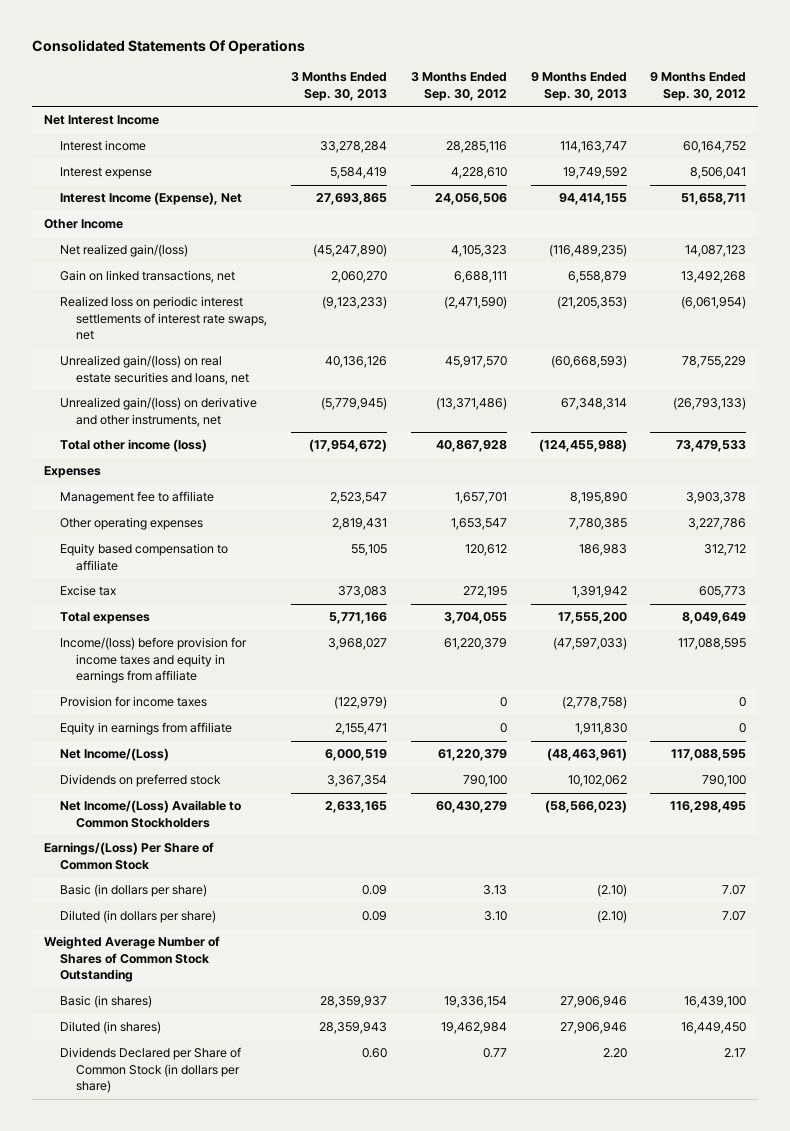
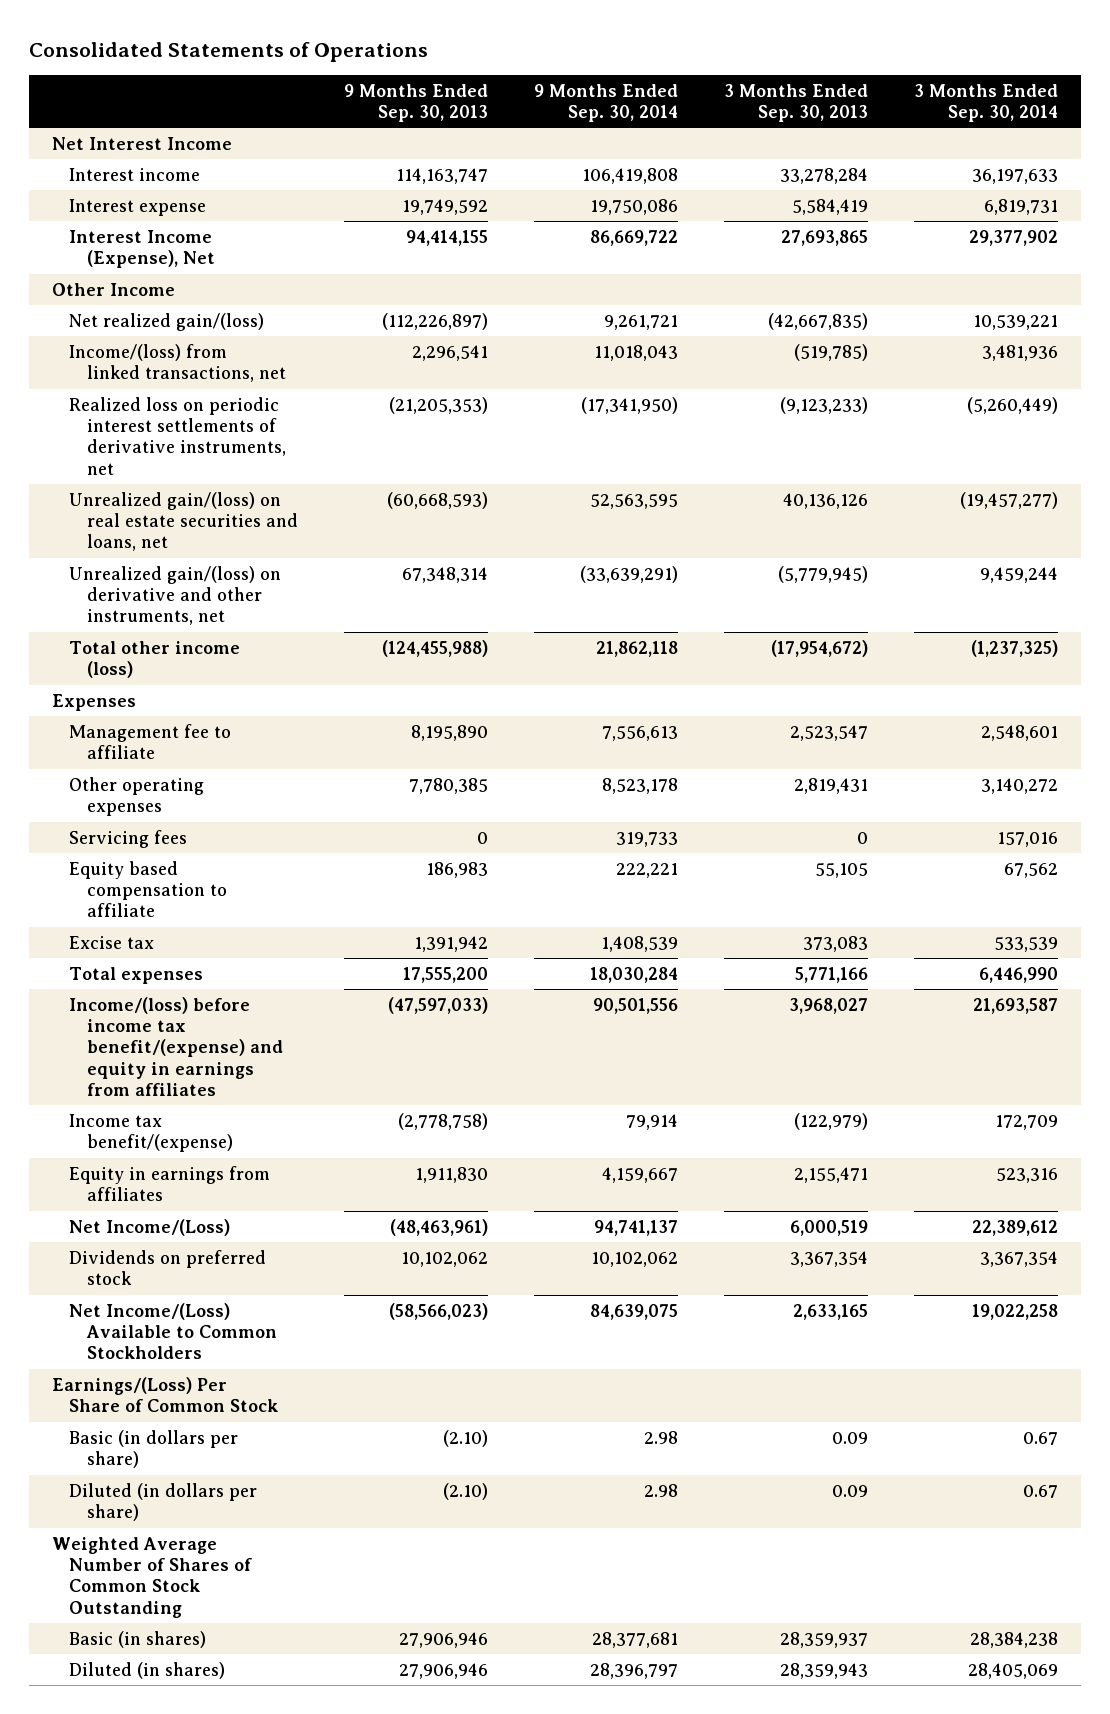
- Consolidated Statements Of Operations
+ Consolidated Statements of Operations
- | 3 Months Ended Sep. 30, 2013 | 3 Months Ended Sep. 30, 2012 | 9 Months Ended Sep. 30, 2013 | 9 Months Ended Sep. 30, 2012
+ | 9 Months Ended Sep. 30, 2013 | 9 Months Ended Sep. 30, 2014 | 3 Months Ended Sep. 30, 2013 | 3 Months Ended Sep. 30, 2014
- Net realized gain/(loss) | (45,247,890) | 4,105,323 | (116,489,235) | 14,087,123
- Gain on linked transactions, net | 2,060,270 | 6,688,111 | 6,558,879 | 13,492,268
- Realized loss on periodic interest settlements of interest rate swaps, net | (9,123,233) | (2,471,590) | (21,205,353) | (6,061,954)
+ Net realized gain/(loss) | (112,226,897) | 9,261,721 | (42,667,835) | 10,539,221
+ Income/(loss) from linked transactions, net | 2,296,541 | 11,018,043 | (519,785) | 3,481,936
+ Realized loss on periodic interest settlements of derivative instruments, net | (21,205,353) | (17,341,950) | (9,123,233) | (5,260,449)
+ Servicing fees | 0 | 319,733 | 0 | 157,016
- Income/(loss) before provision for income taxes and equity in earnings from affiliate | 3,968,027 | 61,220,379 | (47,597,033) | 117,088,595
- Provision for income taxes | (122,979) | 0 | (2,778,758) | 0
- Equity in earnings from affiliate | 2,155,471 | 0 | 1,911,830 | 0
+ Income/(loss) before income tax benefit/(expense) and equity in earnings from affiliates | (47,597,033) | 90,501,556 | 3,968,027 | 21,693,587
+ Income tax benefit/(expense) | (2,778,758) | 79,914 | (122,979) | 172,709
+ Equity in earnings from affiliates | 1,911,830 | 4,159,667 | 2,155,471 | 523,316
- Dividends Declared per Share of Common Stock (in dollars per share) | 0.60 | 0.77 | 2.20 | 2.17

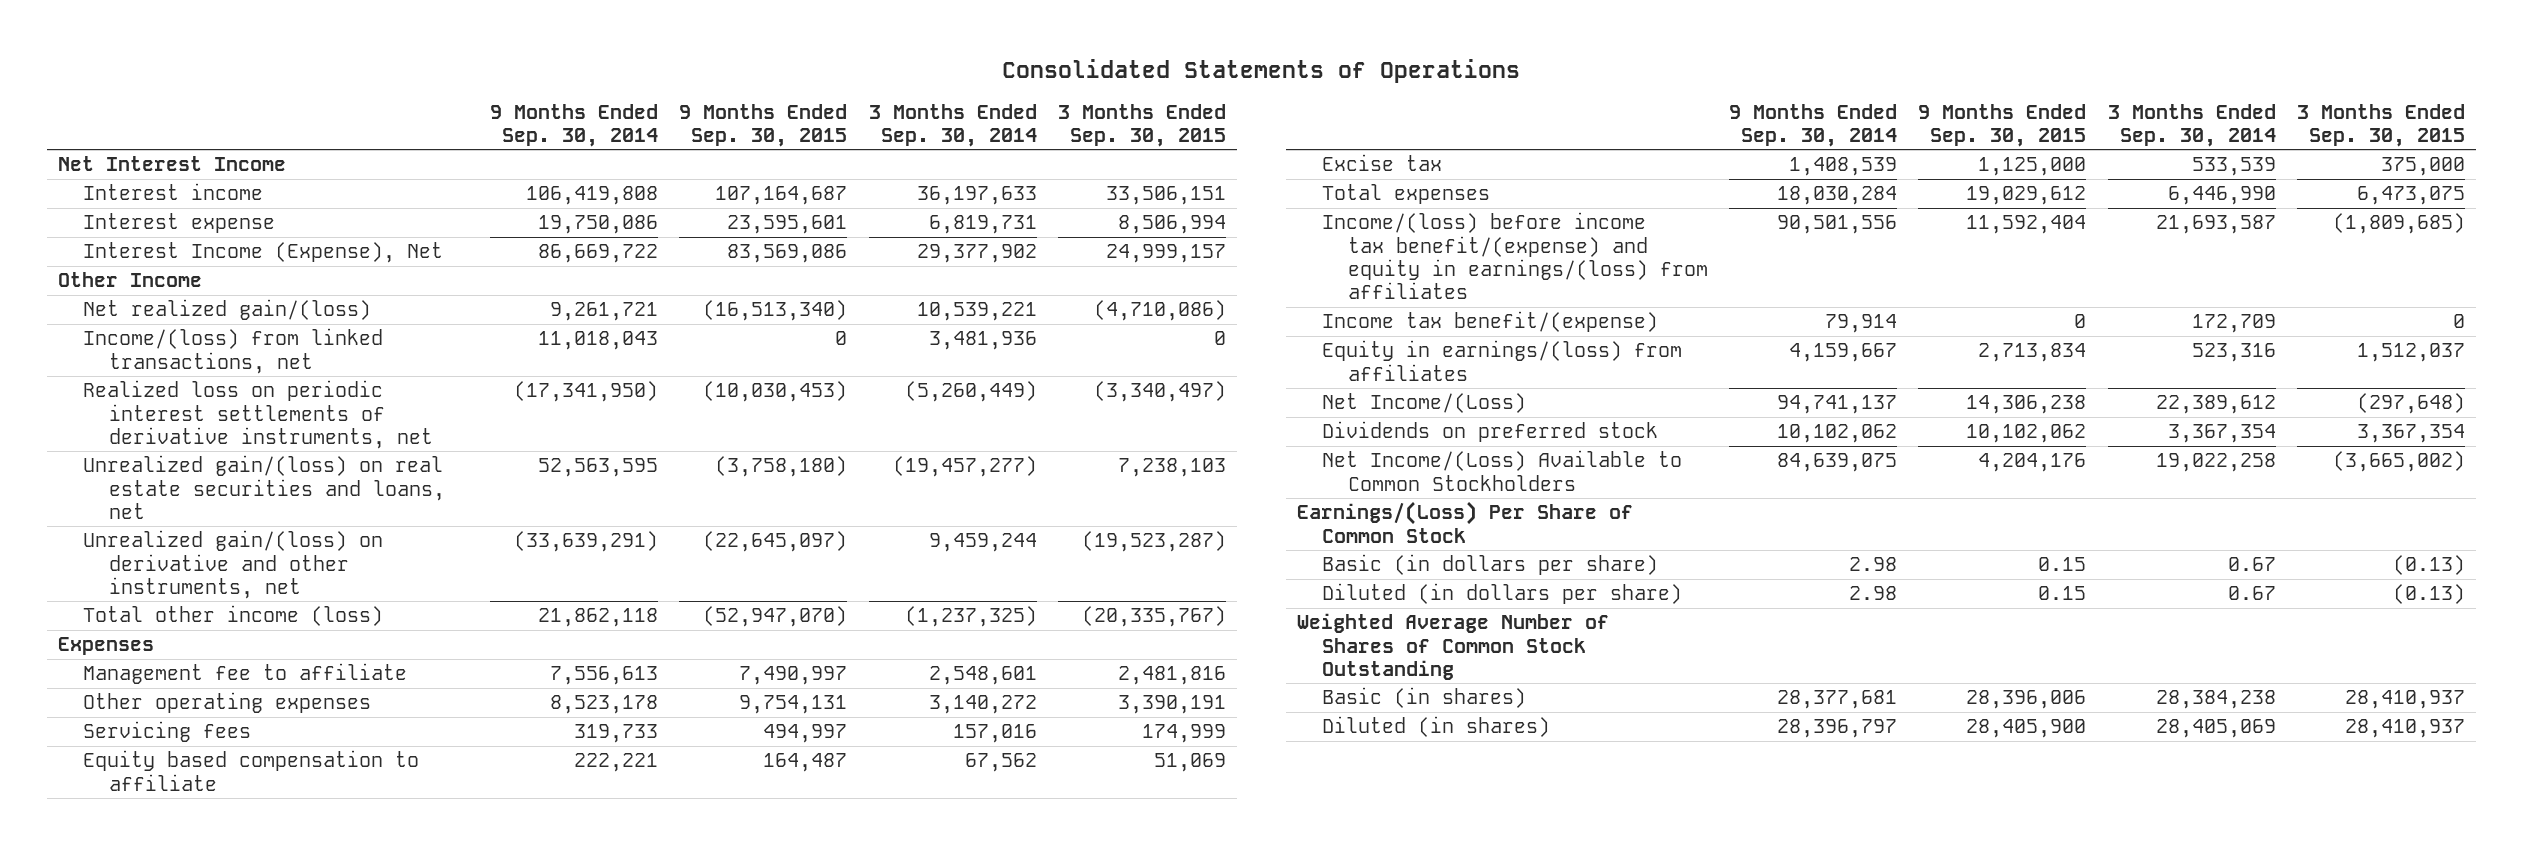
- | 9 Months Ended Sep. 30, 2013 | 9 Months Ended Sep. 30, 2014 | 3 Months Ended Sep. 30, 2013 | 3 Months Ended Sep. 30, 2014
+ | 9 Months Ended Sep. 30, 2014 | 9 Months Ended Sep. 30, 2015 | 3 Months Ended Sep. 30, 2014 | 3 Months Ended Sep. 30, 2015
- Income/(loss) before income tax benefit/(expense) and equity in earnings from affiliates | (47,597,033) | 90,501,556 | 3,968,027 | 21,693,587
+ Income/(loss) before income tax benefit/(expense) and equity in earnings/(loss) from affiliates | 90,501,556 | 11,592,404 | 21,693,587 | (1,809,685)
- Equity in earnings from affiliates | 1,911,830 | 4,159,667 | 2,155,471 | 523,316
+ Equity in earnings/(loss) from affiliates | 4,159,667 | 2,713,834 | 523,316 | 1,512,037

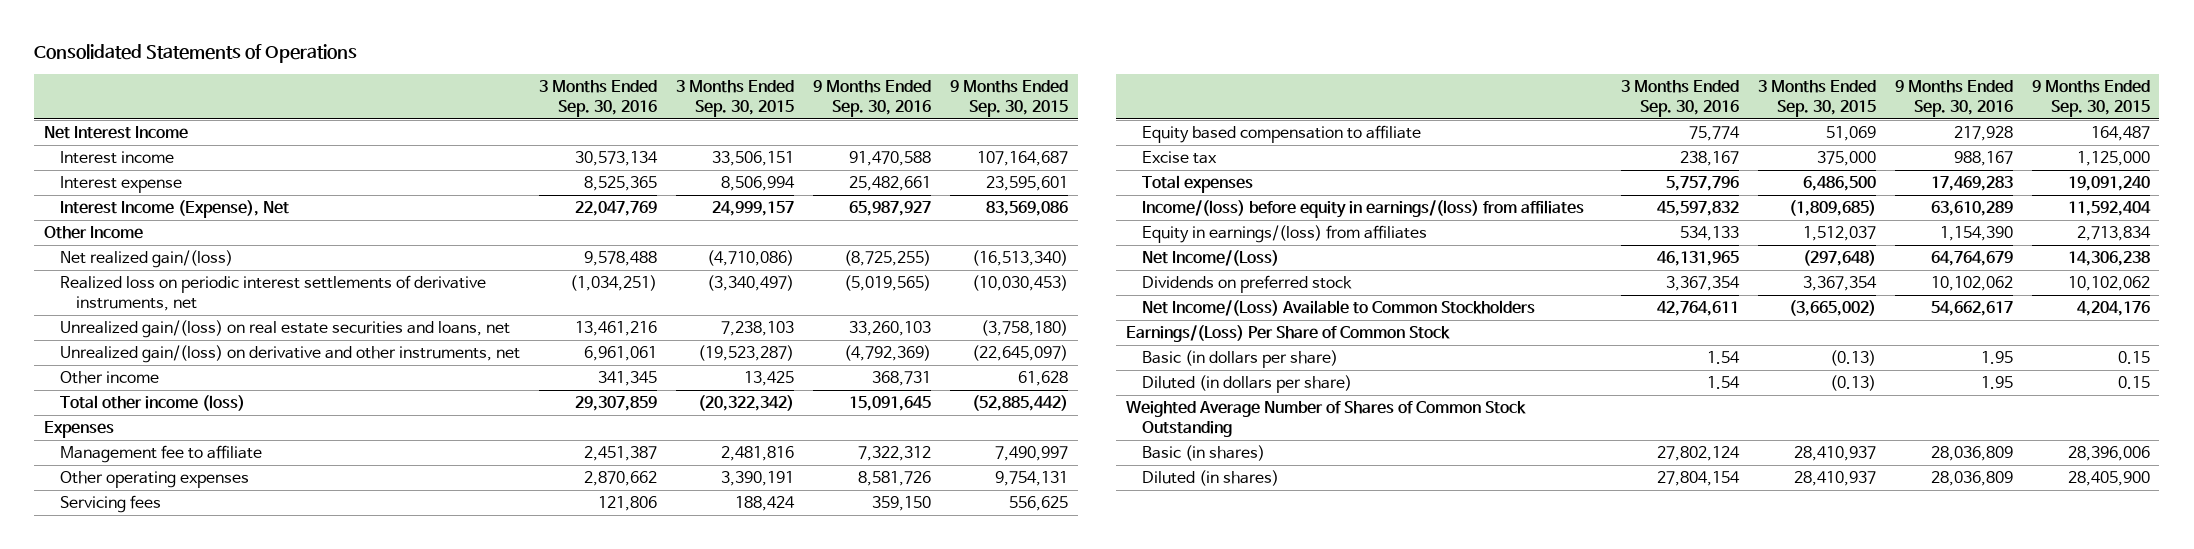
- | 9 Months Ended Sep. 30, 2014 | 9 Months Ended Sep. 30, 2015 | 3 Months Ended Sep. 30, 2014 | 3 Months Ended Sep. 30, 2015
+ | 3 Months Ended Sep. 30, 2016 | 3 Months Ended Sep. 30, 2015 | 9 Months Ended Sep. 30, 2016 | 9 Months Ended Sep. 30, 2015
- Income/(loss) from linked transactions, net | 11,018,043 | 0 | 3,481,936 | 0
- Total other income (loss) | 21,862,118 | (52,947,070) | (1,237,325) | (20,335,767)
+ Other income | 341,345 | 13,425 | 368,731 | 61,628
+ Total other income (loss) | 29,307,859 | (20,322,342) | 15,091,645 | (52,885,442)
- Servicing fees | 319,733 | 494,997 | 157,016 | 174,999
+ Servicing fees | 121,806 | 188,424 | 359,150 | 556,625
- Total expenses | 18,030,284 | 19,029,612 | 6,446,990 | 6,473,075
- Income/(loss) before income tax benefit/(expense) and equity in earnings/(loss) from affiliates | 90,501,556 | 11,592,404 | 21,693,587 | (1,809,685)
- Income tax benefit/(expense) | 79,914 | 0 | 172,709 | 0
+ Total expenses | 5,757,796 | 6,486,500 | 17,469,283 | 19,091,240
+ Income/(loss) before equity in earnings/(loss) from affiliates | 45,597,832 | (1,809,685) | 63,610,289 | 11,592,404

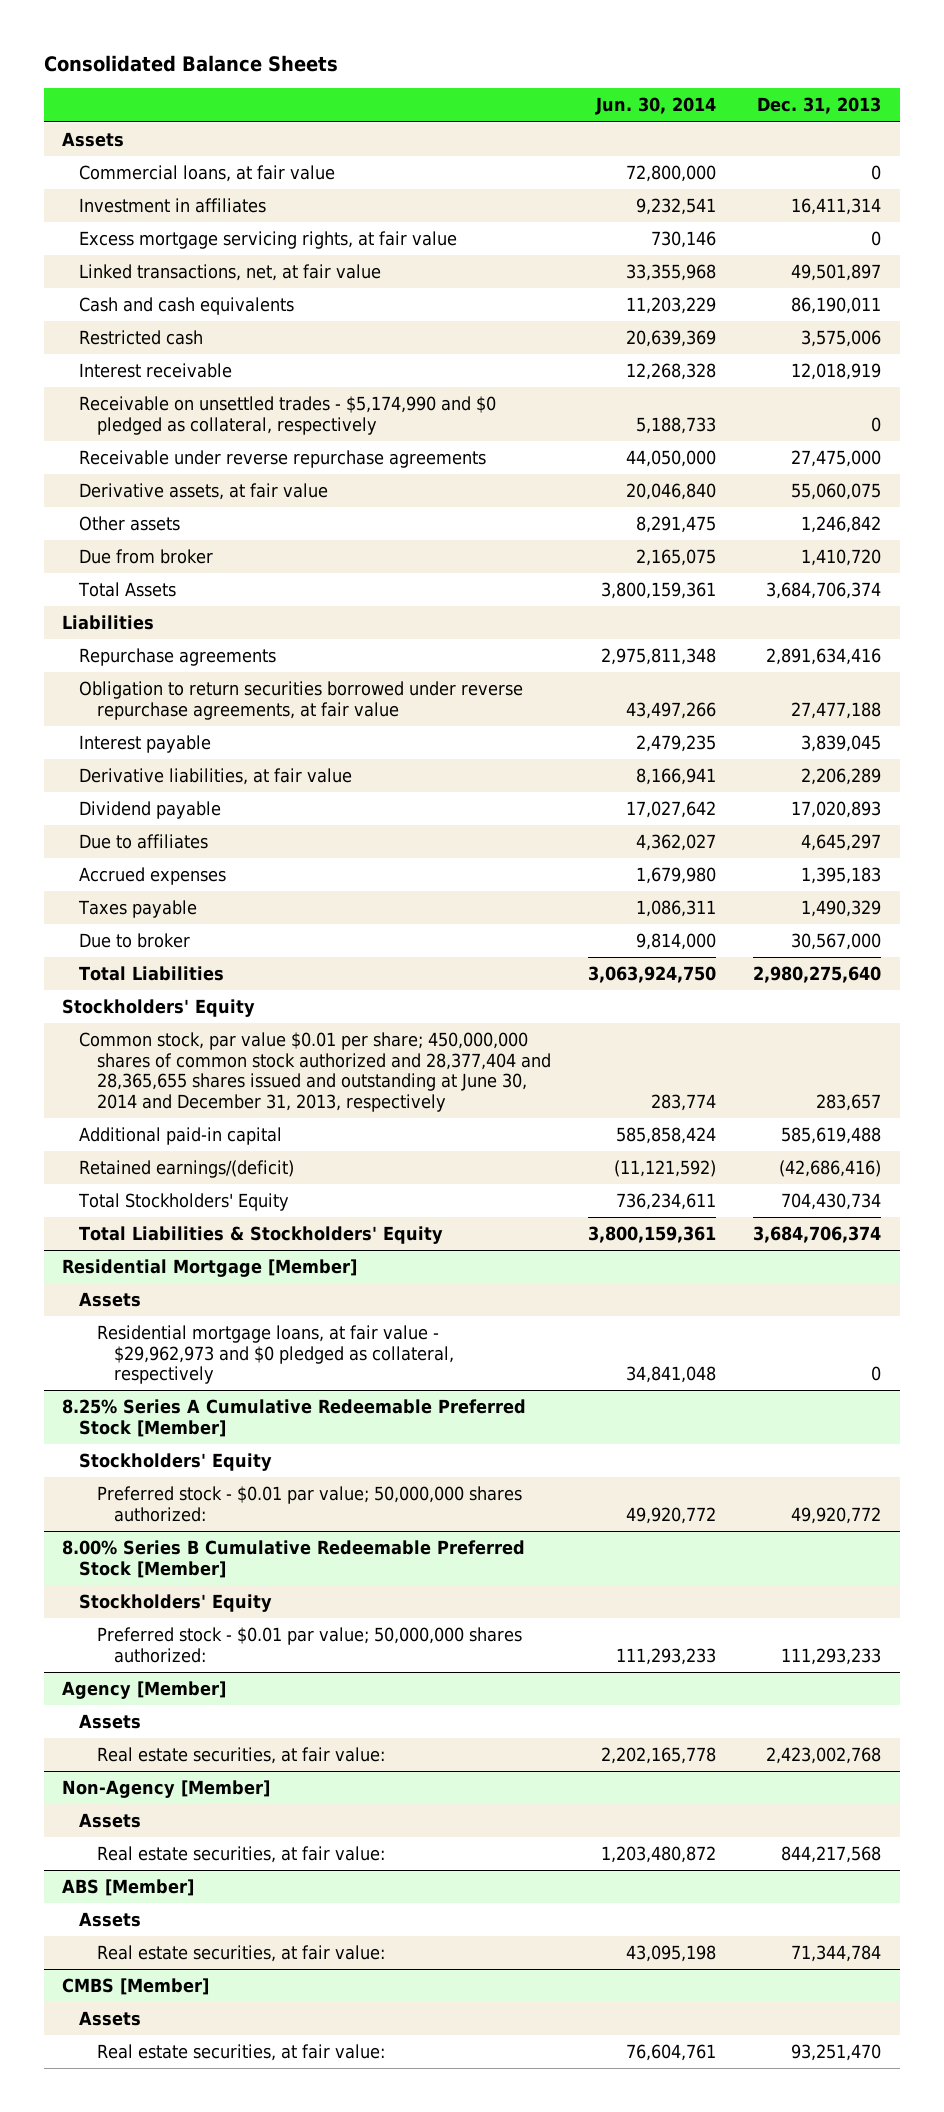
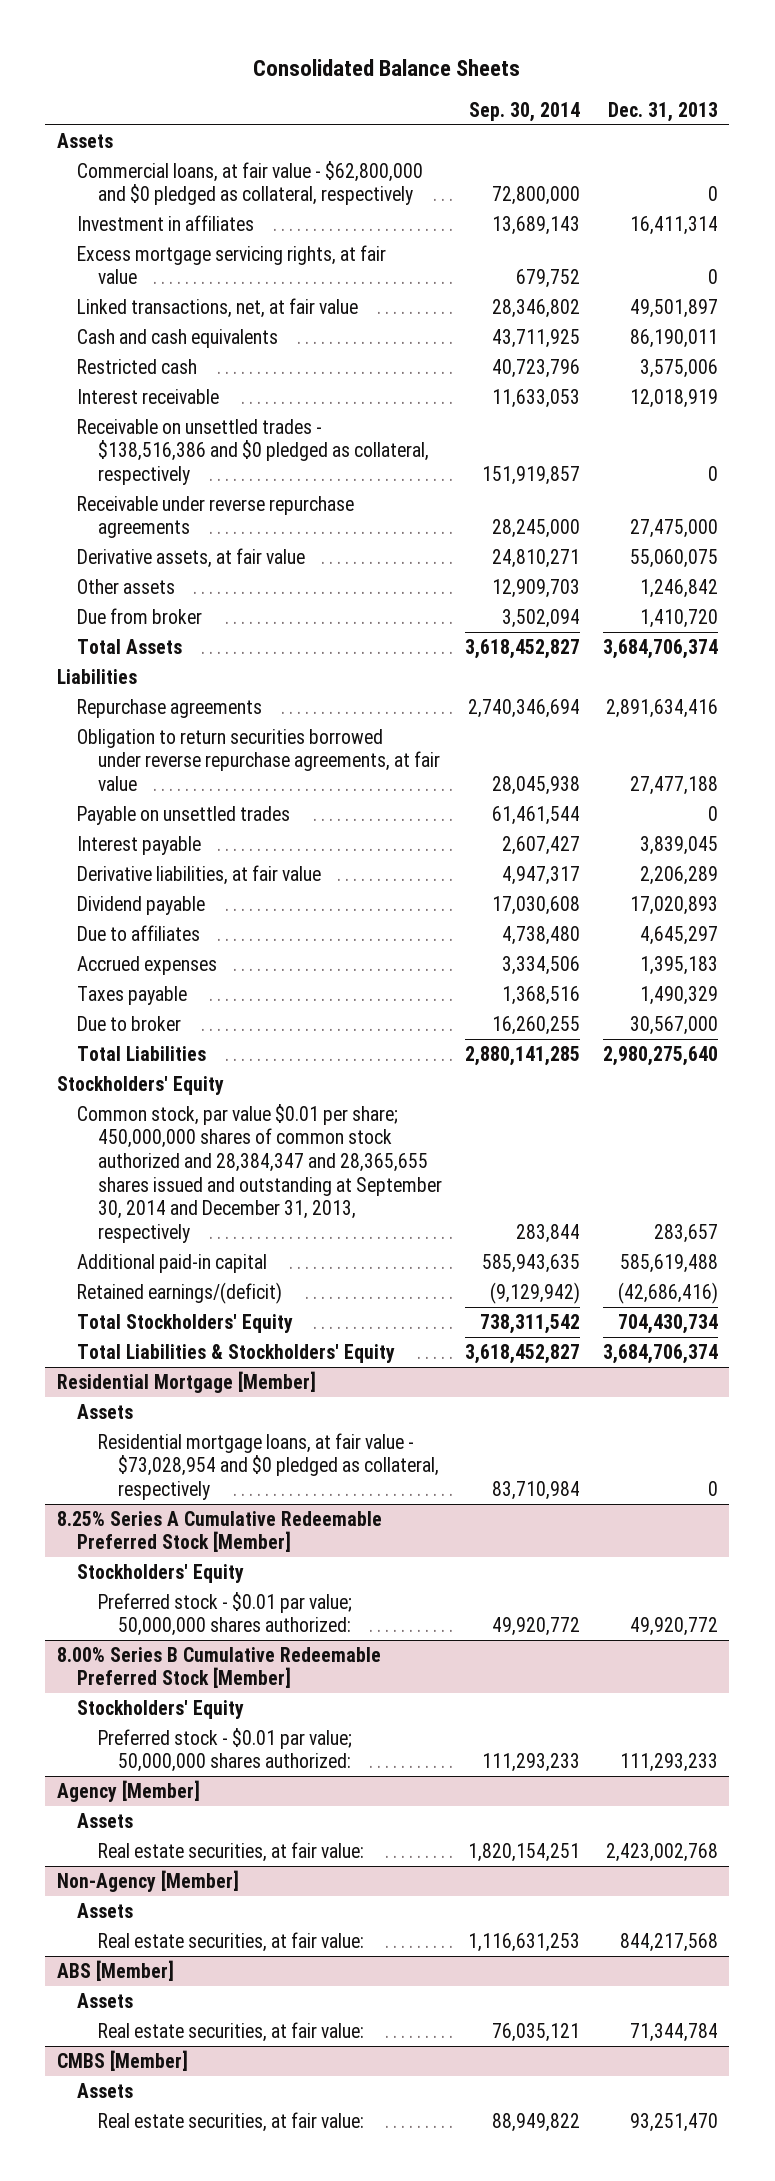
- | Jun. 30, 2014 | Dec. 31, 2013
+ | Sep. 30, 2014 | Dec. 31, 2013
- Commercial loans, at fair value | 72,800,000 | 0
+ Commercial loans, at fair value - $62,800,000 and $0 pledged as collateral, respectively | 72,800,000 | 0
- Receivable on unsettled trades - $5,174,990 and $0 pledged as collateral, respectively | 5,188,733 | 0
+ Receivable on unsettled trades - $138,516,386 and $0 pledged as collateral, respectively | 151,919,857 | 0
+ Payable on unsettled trades | 61,461,544 | 0
- Common stock, par value $0.01 per share; 450,000,000 shares of common stock authorized and 28,377,404 and 28,365,655 shares issued and outstanding at June 30, 2014 and December 31, 2013, respectively | 283,774 | 283,657
+ Common stock, par value $0.01 per share; 450,000,000 shares of common stock authorized and 28,384,347 and 28,365,655 shares issued and outstanding at September 30, 2014 and December 31, 2013, respectively | 283,844 | 283,657
@ Residential Mortgage [Member]
- Residential mortgage loans, at fair value - $29,962,973 and $0 pledged as collateral, respectively | 34,841,048 | 0
+ Residential mortgage loans, at fair value - $73,028,954 and $0 pledged as collateral, respectively | 83,710,984 | 0

